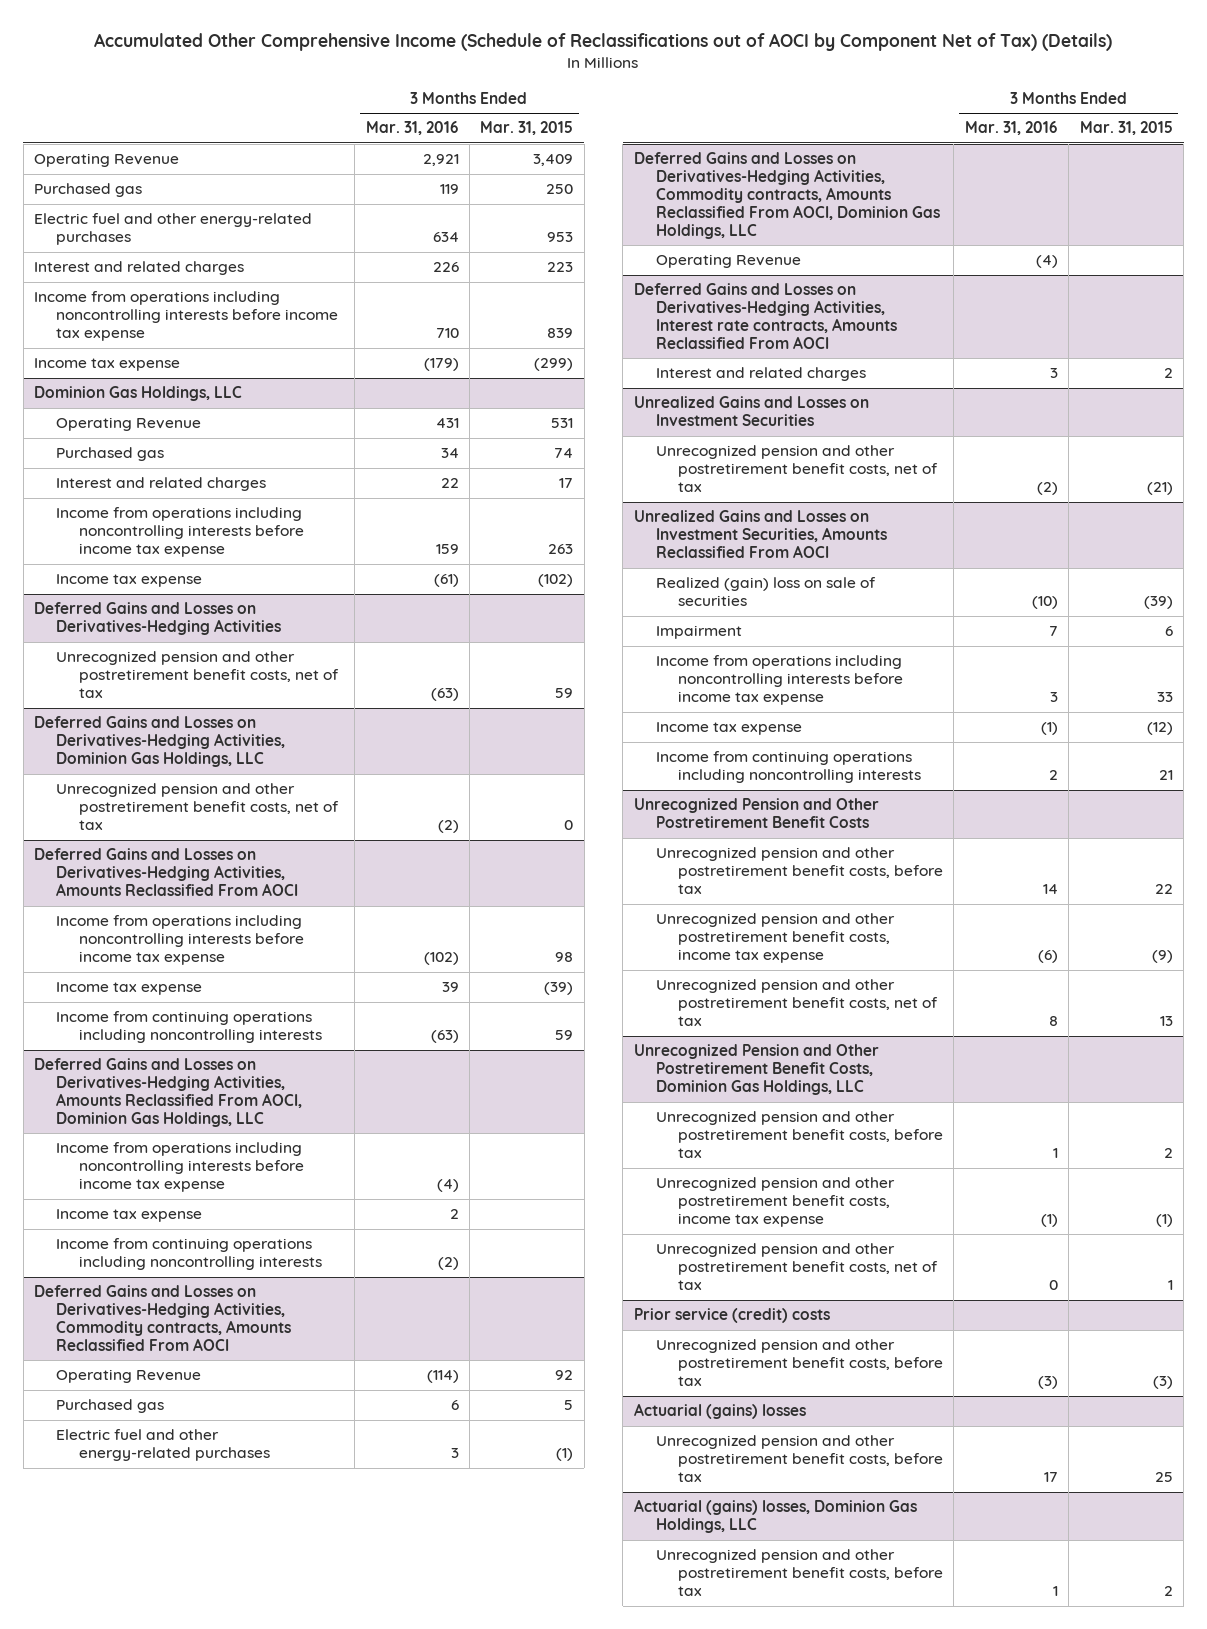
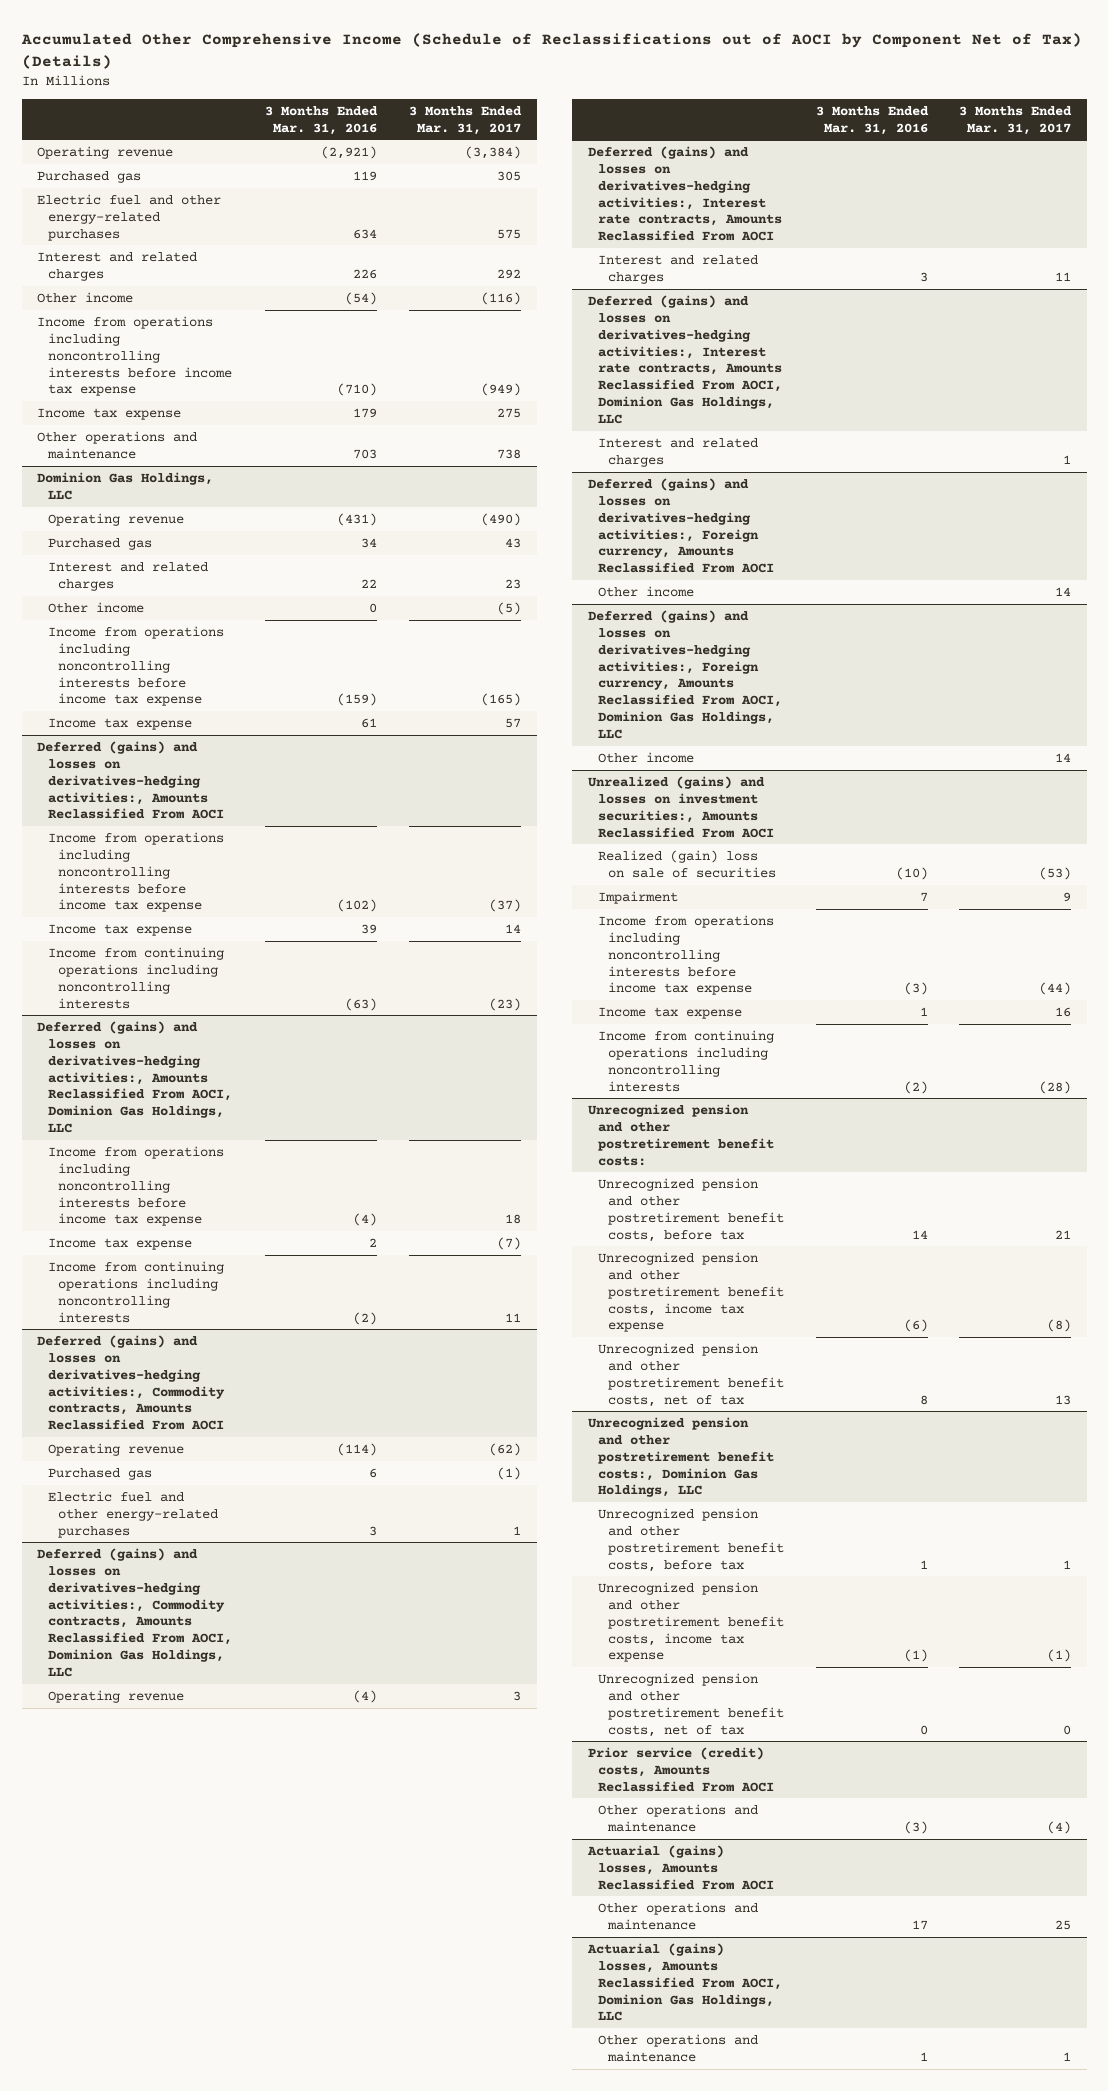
- | 3 Months Ended Mar. 31, 2016 | 3 Months Ended Mar. 31, 2015
+ | 3 Months Ended Mar. 31, 2016 | 3 Months Ended Mar. 31, 2017
- Operating Revenue | 2,921 | 3,409
+ Operating revenue | (2,921) | (3,384)
- Income from operations including noncontrolling interests before income tax expense | 710 | 839
- Income tax expense | (179) | (299)
+ Other income | (54) | (116)
+ Income from operations including noncontrolling interests before income tax expense | (710) | (949)
+ Income tax expense | 179 | 275
+ Other operations and maintenance | 703 | 738
@ Dominion Gas Holdings, LLC
- Operating Revenue | 431 | 531
+ Operating revenue | (431) | (490)
- Income from operations including noncontrolling interests before income tax expense | 159 | 263
- Income tax expense | (61) | (102)
- Deferred Gains and Losses on Derivatives-Hedging Activities
- Unrecognized pension and other postretirement benefit costs, net of tax | (63) | 59
- Deferred Gains and Losses on Derivatives-Hedging Activities, Dominion Gas Holdings, LLC
- Unrecognized pension and other postretirement benefit costs, net of tax | (2) | 0
- Deferred Gains and Losses on Derivatives-Hedging Activities, Amounts Reclassified From AOCI
@ Dominion Gas Holdings, LLC
+ Other income | 0 | (5)
+ Income from operations including noncontrolling interests before income tax expense | (159) | (165)
+ Income tax expense | 61 | 57
+ Deferred (gains) and losses on derivatives-hedging activities:, Amounts Reclassified From AOCI
- Deferred Gains and Losses on Derivatives-Hedging Activities, Amounts Reclassified From AOCI, Dominion Gas Holdings, LLC
+ Deferred (gains) and losses on derivatives-hedging activities:, Amounts Reclassified From AOCI, Dominion Gas Holdings, LLC
- Deferred Gains and Losses on Derivatives-Hedging Activities, Commodity contracts, Amounts Reclassified From AOCI
- Operating Revenue | (114) | 92
+ Deferred (gains) and losses on derivatives-hedging activities:, Commodity contracts, Amounts Reclassified From AOCI
+ Operating revenue | (114) | (62)
- Deferred Gains and Losses on Derivatives-Hedging Activities, Commodity contracts, Amounts Reclassified From AOCI, Dominion Gas Holdings, LLC
- Operating Revenue | (4) |
- Deferred Gains and Losses on Derivatives-Hedging Activities, Interest rate contracts, Amounts Reclassified From AOCI
+ Deferred (gains) and losses on derivatives-hedging activities:, Commodity contracts, Amounts Reclassified From AOCI, Dominion Gas Holdings, LLC
+ Operating revenue | (4) | 3
+ Deferred (gains) and losses on derivatives-hedging activities:, Interest rate contracts, Amounts Reclassified From AOCI
- Unrealized Gains and Losses on Investment Securities
- Unrecognized pension and other postretirement benefit costs, net of tax | (2) | (21)
- Unrealized Gains and Losses on Investment Securities, Amounts Reclassified From AOCI
+ Deferred (gains) and losses on derivatives-hedging activities:, Interest rate contracts, Amounts Reclassified From AOCI, Dominion Gas Holdings, LLC
+ Interest and related charges | | 1
+ Deferred (gains) and losses on derivatives-hedging activities:, Foreign currency, Amounts Reclassified From AOCI
+ Other income | | 14
+ Deferred (gains) and losses on derivatives-hedging activities:, Foreign currency, Amounts Reclassified From AOCI, Dominion Gas Holdings, LLC
+ Other income | | 14
+ Unrealized (gains) and losses on investment securities:, Amounts Reclassified From AOCI
- Income from operations including noncontrolling interests before income tax expense | 3 | 33
- Income tax expense | (1) | (12)
- Income from continuing operations including noncontrolling interests | 2 | 21
- Unrecognized Pension and Other Postretirement Benefit Costs
+ Income from operations including noncontrolling interests before income tax expense | (3) | (44)
+ Income tax expense | 1 | 16
+ Income from continuing operations including noncontrolling interests | (2) | (28)
+ Unrecognized pension and other postretirement benefit costs:
- Unrecognized Pension and Other Postretirement Benefit Costs, Dominion Gas Holdings, LLC
+ Unrecognized pension and other postretirement benefit costs:, Dominion Gas Holdings, LLC
- Prior service (credit) costs
- Unrecognized pension and other postretirement benefit costs, before tax | (3) | (3)
- Actuarial (gains) losses
- Unrecognized pension and other postretirement benefit costs, before tax | 17 | 25
- Actuarial (gains) losses, Dominion Gas Holdings, LLC
- Unrecognized pension and other postretirement benefit costs, before tax | 1 | 2
+ Prior service (credit) costs, Amounts Reclassified From AOCI
+ Other operations and maintenance | (3) | (4)
+ Actuarial (gains) losses, Amounts Reclassified From AOCI
+ Other operations and maintenance | 17 | 25
+ Actuarial (gains) losses, Amounts Reclassified From AOCI, Dominion Gas Holdings, LLC
+ Other operations and maintenance | 1 | 1

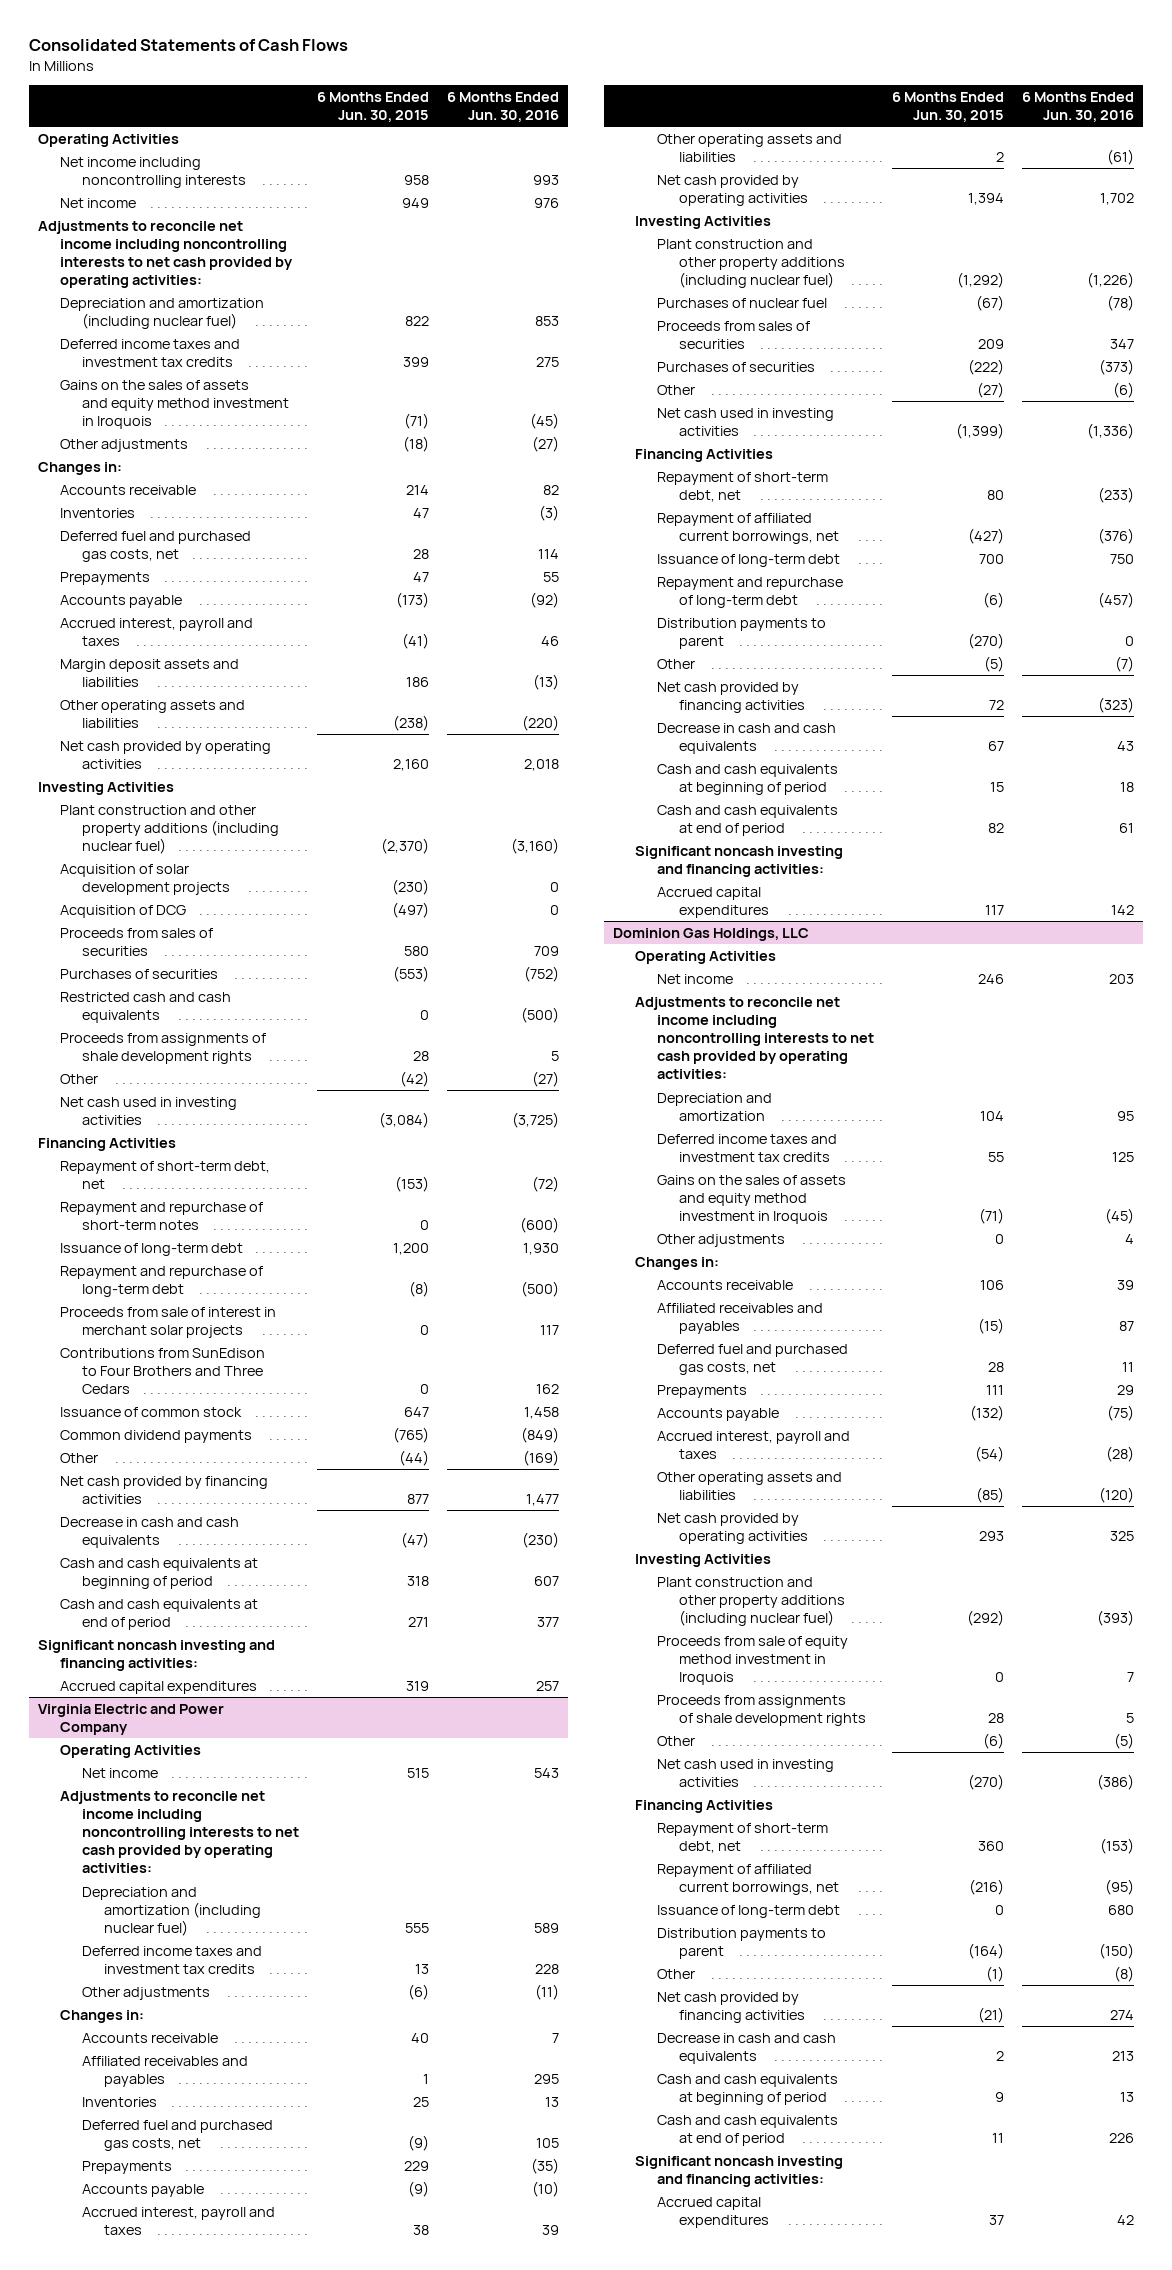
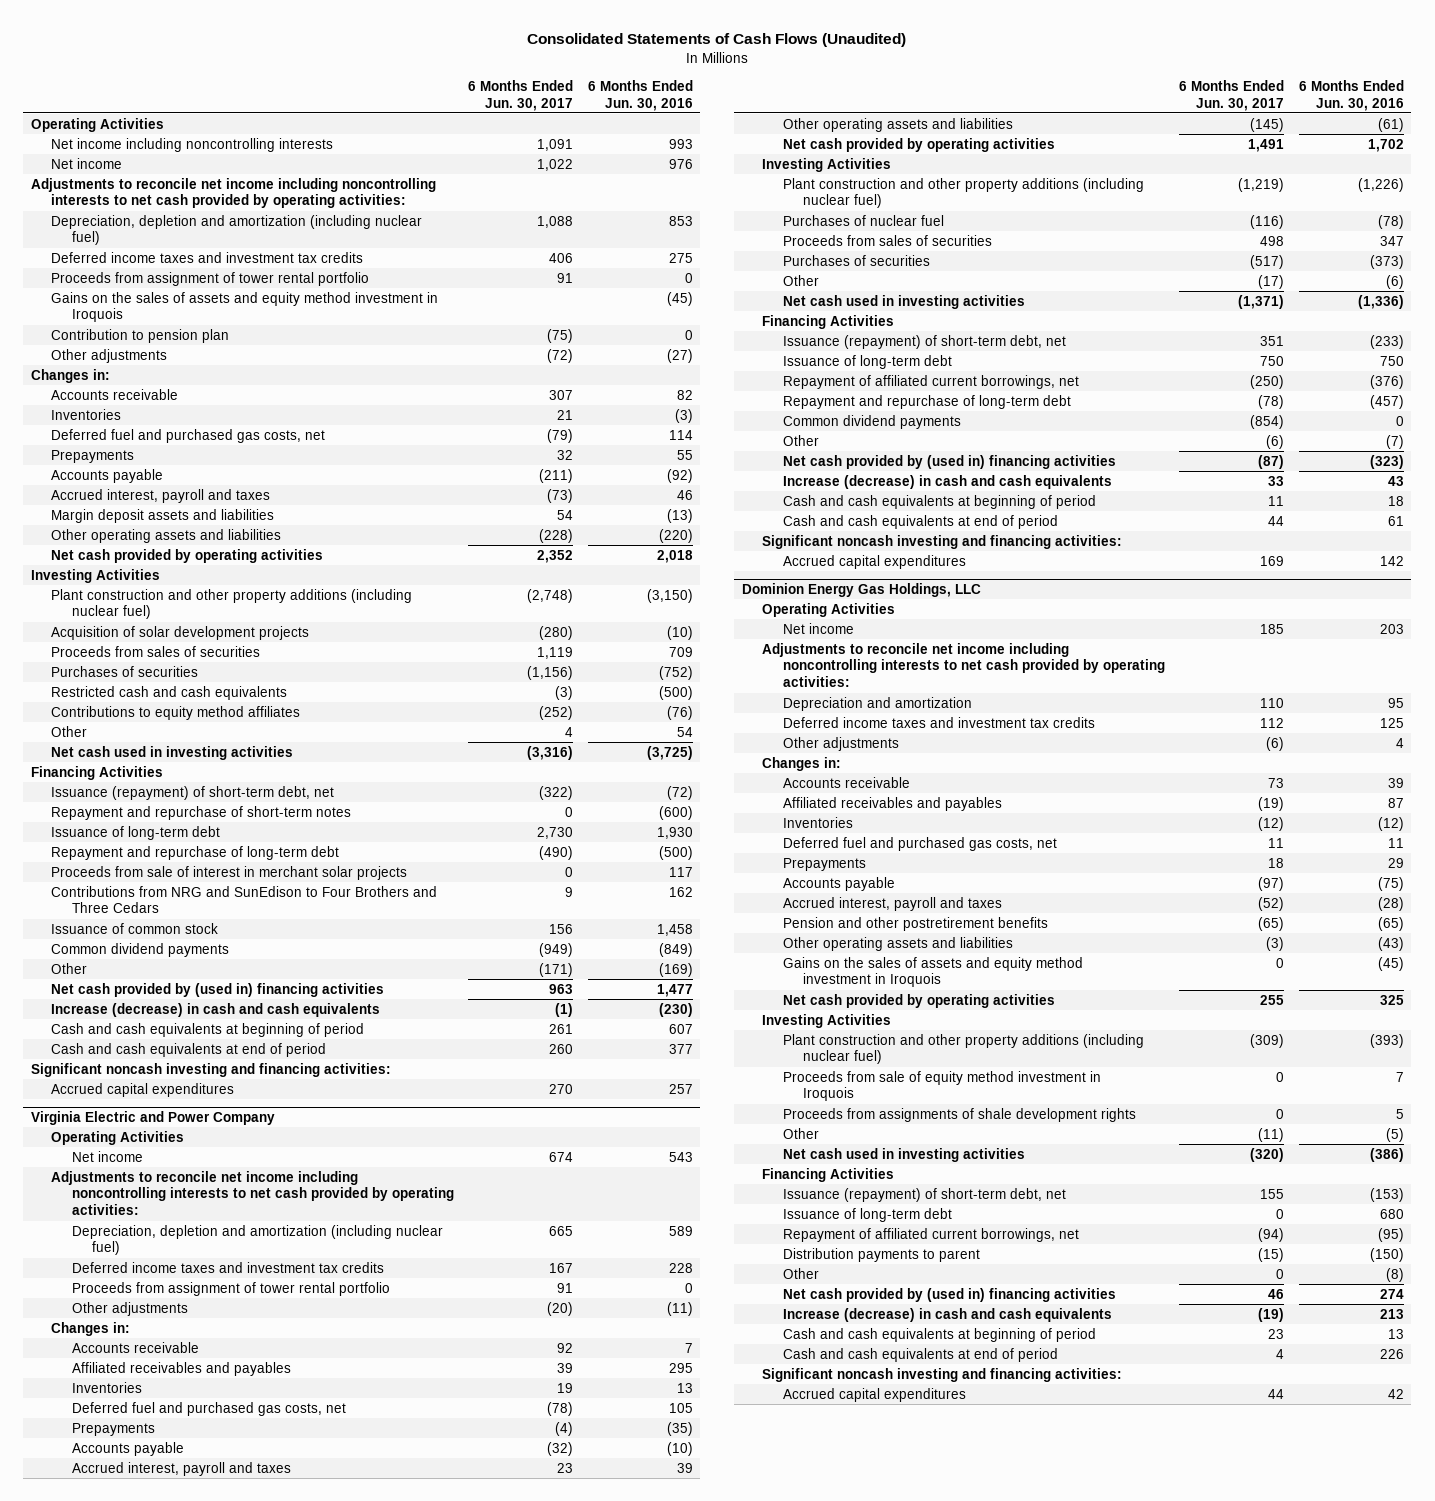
- Consolidated Statements of Cash Flows
+ Consolidated Statements of Cash Flows (Unaudited)
- | 6 Months Ended Jun. 30, 2015 | 6 Months Ended Jun. 30, 2016
+ | 6 Months Ended Jun. 30, 2017 | 6 Months Ended Jun. 30, 2016
- Depreciation and amortization (including nuclear fuel) | 822 | 853
+ Depreciation, depletion and amortization (including nuclear fuel) | 1,088 | 853
+ Proceeds from assignment of tower rental portfolio | 91 | 0
+ Contribution to pension plan | (75) | 0
- Plant construction and other property additions (including nuclear fuel) | (2,370) | (3,160)
- Acquisition of solar development projects | (230) | 0
- Acquisition of DCG | (497) | 0
+ Plant construction and other property additions (including nuclear fuel) | (2,748) | (3,150)
+ Acquisition of solar development projects | (280) | (10)
- Proceeds from assignments of shale development rights | 28 | 5
- Other | (42) | (27)
+ Contributions to equity method affiliates | (252) | (76)
+ Other | 4 | 54
- Repayment of short-term debt, net | (153) | (72)
+ Issuance (repayment) of short-term debt, net | (322) | (72)
- Contributions from SunEdison to Four Brothers and Three Cedars | 0 | 162
+ Contributions from NRG and SunEdison to Four Brothers and Three Cedars | 9 | 162
- Net cash provided by financing activities | 877 | 1,477
- Decrease in cash and cash equivalents | (47) | (230)
+ Net cash provided by (used in) financing activities | 963 | 1,477
+ Increase (decrease) in cash and cash equivalents | (1) | (230)
@ Virginia Electric and Power Company
- Depreciation and amortization (including nuclear fuel) | 555 | 589
+ Depreciation, depletion and amortization (including nuclear fuel) | 665 | 589
+ Proceeds from assignment of tower rental portfolio | 91 | 0
- Repayment of short-term debt, net | 80 | (233)
+ Issuance (repayment) of short-term debt, net | 351 | (233)
moved down: Repayment of affiliated current borrowings, net | (250) | (376)
- Distribution payments to parent | (270) | 0
+ Common dividend payments | (854) | 0
- Net cash provided by financing activities | 72 | (323)
- Decrease in cash and cash equivalents | 67 | 43
+ Net cash provided by (used in) financing activities | (87) | (323)
+ Increase (decrease) in cash and cash equivalents | 33 | 43
- Dominion Gas Holdings, LLC
+ Dominion Energy Gas Holdings, LLC
- Gains on the sales of assets and equity method investment in Iroquois | (71) | (45)
+ Inventories | (12) | (12)
- Other operating assets and liabilities | (85) | (120)
+ Pension and other postretirement benefits | (65) | (65)
+ Other operating assets and liabilities | (3) | (43)
+ Gains on the sales of assets and equity method investment in Iroquois | 0 | (45)
- Repayment of short-term debt, net | 360 | (153)
- Repayment of affiliated current borrowings, net | (216) | (95)
+ Issuance (repayment) of short-term debt, net | 155 | (153)
+ Repayment of affiliated current borrowings, net | (94) | (95)
- Net cash provided by financing activities | (21) | 274
- Decrease in cash and cash equivalents | 2 | 213
+ Net cash provided by (used in) financing activities | 46 | 274
+ Increase (decrease) in cash and cash equivalents | (19) | 213

